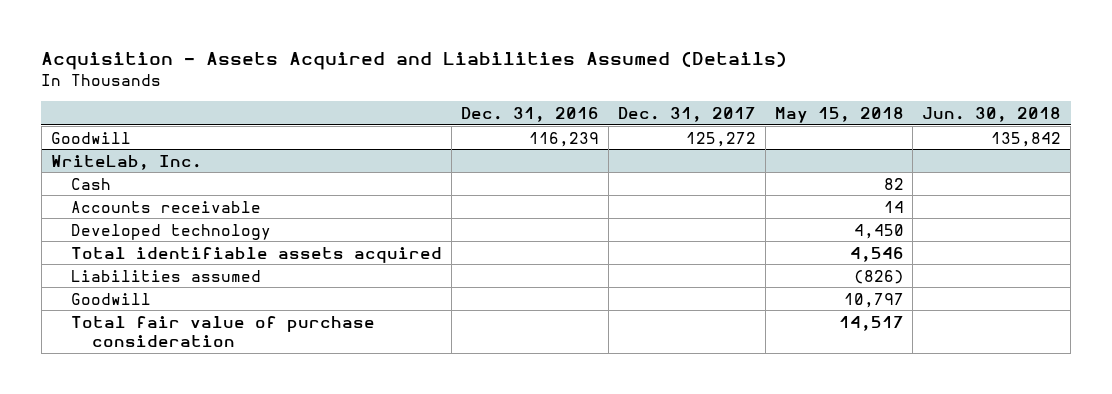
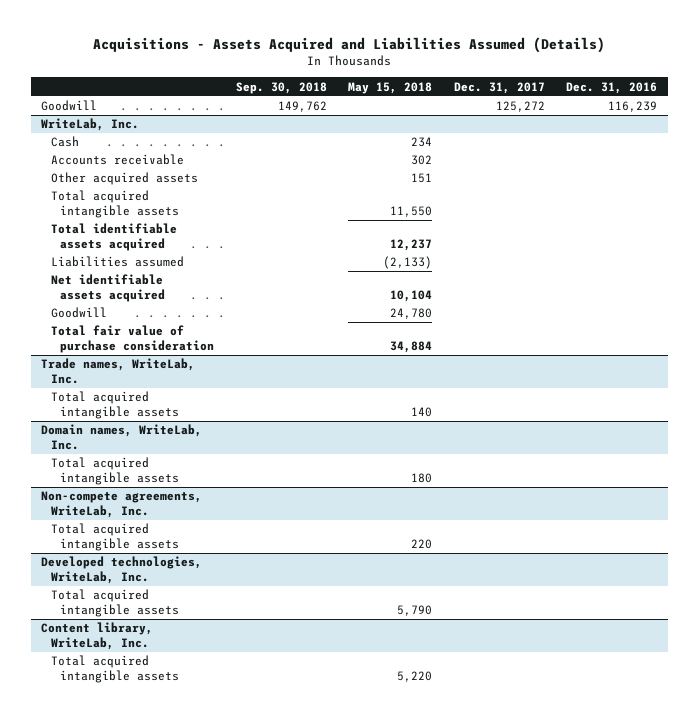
- Acquisition - Assets Acquired and Liabilities Assumed (Details)
+ Acquisitions - Assets Acquired and Liabilities Assumed (Details)
- | Dec. 31, 2016 | Dec. 31, 2017 | May 15, 2018 | Jun. 30, 2018
+ | Sep. 30, 2018 | May 15, 2018 | Dec. 31, 2017 | Dec. 31, 2016
@ WriteLab, Inc.
- Cash | | | 82 |
- Accounts receivable | | | 14 |
- Developed technology | | | 4,450 |
- Total identifiable assets acquired | | | 4,546 |
- Liabilities assumed | | | (826) |
- Goodwill | | | 10,797 |
- Total fair value of purchase consideration | | | 14,517 |
+ Cash | | 234 | |
+ Accounts receivable | | 302 | |
+ Other acquired assets | | 151 | |
+ Total acquired intangible assets | | 11,550 | |
+ Total identifiable assets acquired | | 12,237 | |
+ Liabilities assumed | | (2,133) | |
+ Net identifiable assets acquired | | 10,104 | |
+ Goodwill | | 24,780 | |
+ Total fair value of purchase consideration | | 34,884 | |
+ Trade names, WriteLab, Inc.
+ Total acquired intangible assets | | 140 | |
+ Domain names, WriteLab, Inc.
+ Total acquired intangible assets | | 180 | |
+ Non-compete agreements, WriteLab, Inc.
+ Total acquired intangible assets | | 220 | |
+ Developed technologies, WriteLab, Inc.
+ Total acquired intangible assets | | 5,790 | |
+ Content library, WriteLab, Inc.
+ Total acquired intangible assets | | 5,220 | |

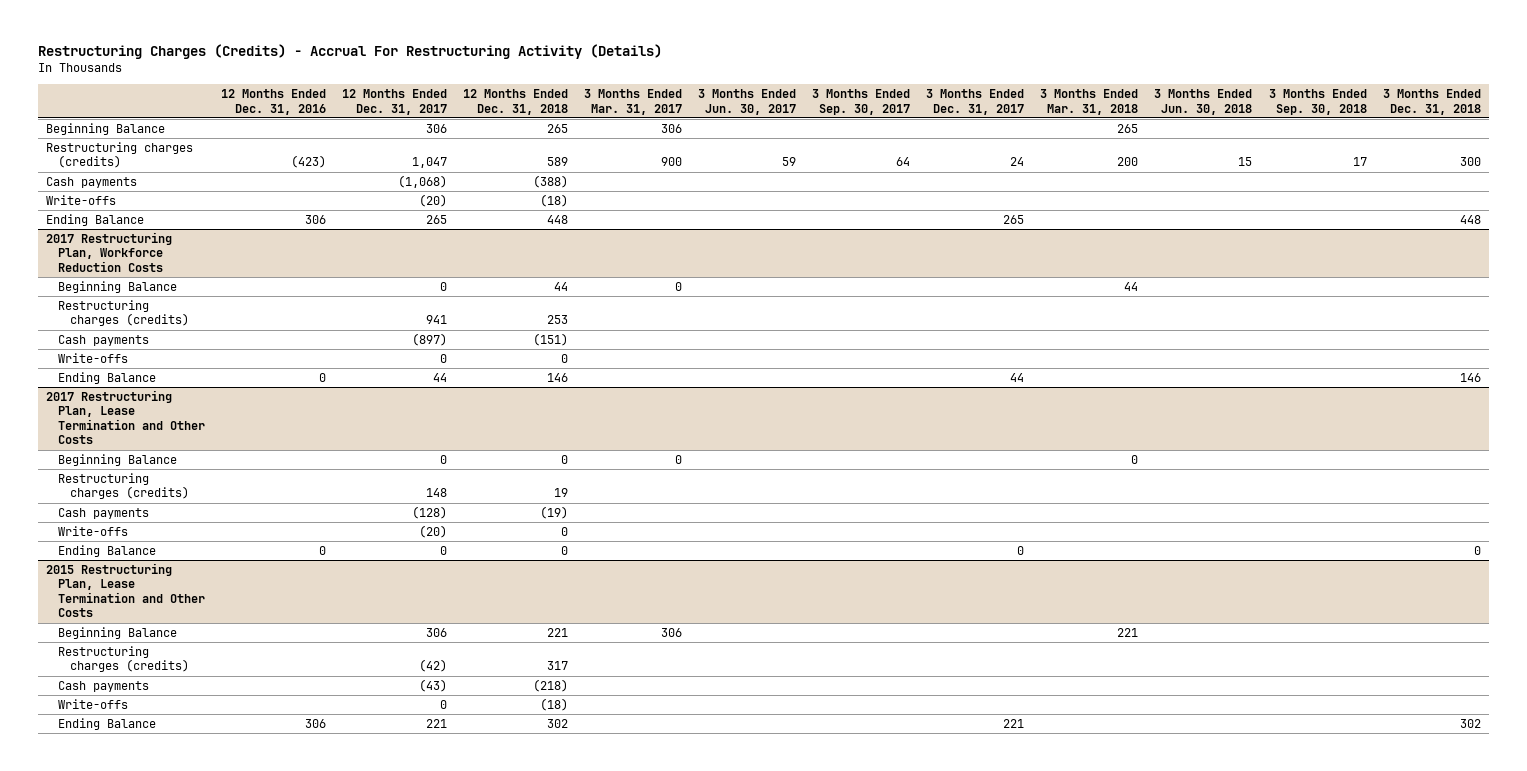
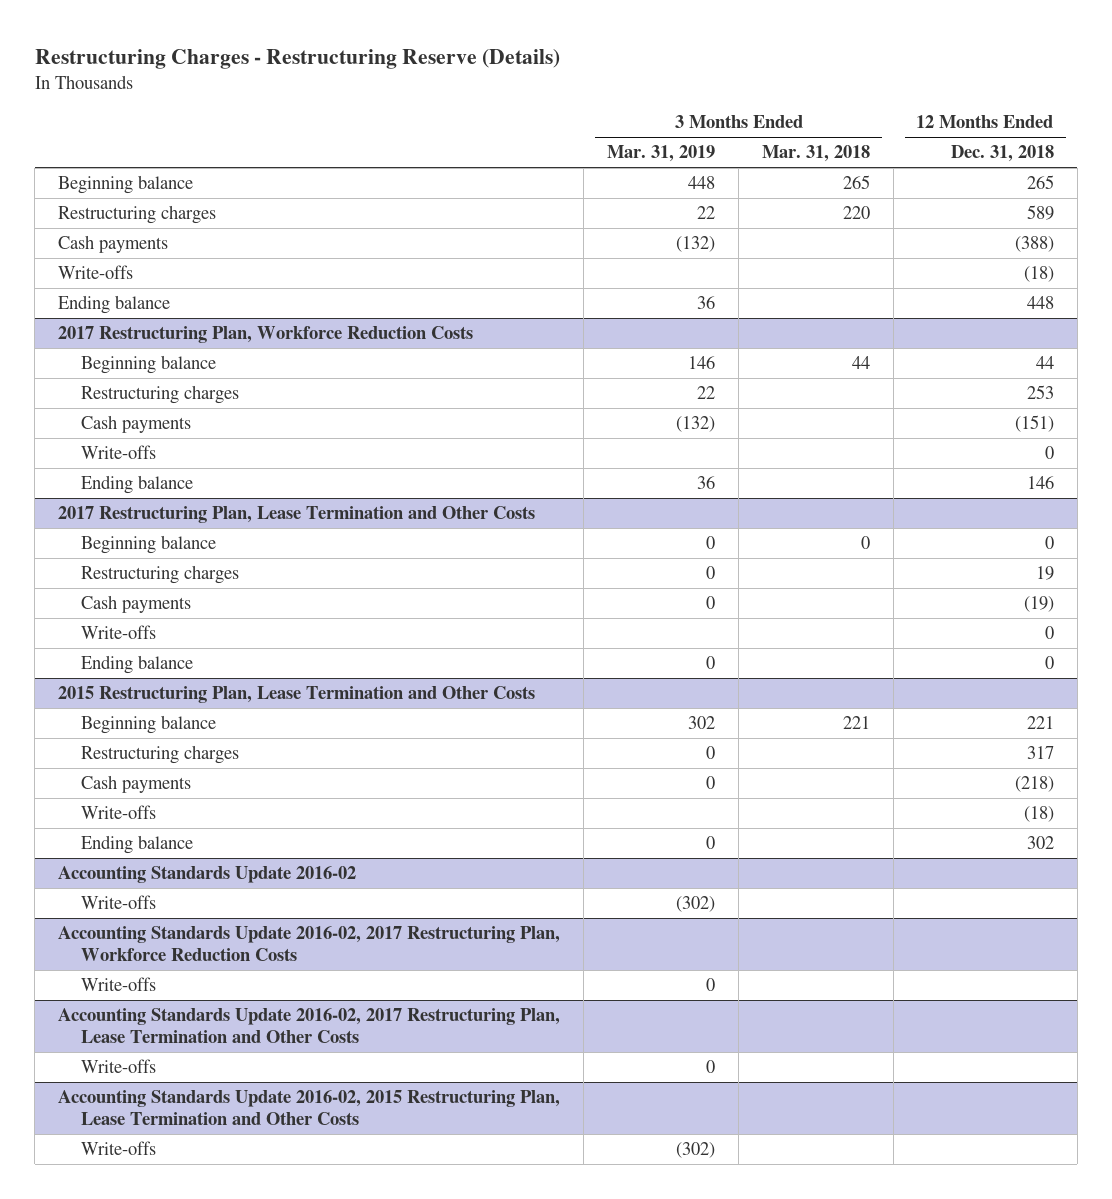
- Restructuring Charges (Credits) - Accrual For Restructuring Activity (Details)
+ Restructuring Charges - Restructuring Reserve (Details)
- | 12 Months Ended Dec. 31, 2016 | 12 Months Ended Dec. 31, 2017 | 12 Months Ended Dec. 31, 2018 | 3 Months Ended Mar. 31, 2017 | 3 Months Ended Jun. 30, 2017 | 3 Months Ended Sep. 30, 2017 | 3 Months Ended Dec. 31, 2017 | 3 Months Ended Mar. 31, 2018 | 3 Months Ended Jun. 30, 2018 | 3 Months Ended Sep. 30, 2018 | 3 Months Ended Dec. 31, 2018
+ | 3 Months Ended Mar. 31, 2019 | 3 Months Ended Mar. 31, 2018 | 12 Months Ended Dec. 31, 2018
- Beginning Balance | | 306 | 265 | 306 | | | | 265 | | |
- Restructuring charges (credits) | (423) | 1,047 | 589 | 900 | 59 | 64 | 24 | 200 | 15 | 17 | 300
+ Beginning balance | 448 | 265 | 265
+ Restructuring charges | 22 | 220 | 589
- Ending Balance | 306 | 265 | 448 | | | | 265 | | | | 448
+ Ending balance | 36 | | 448
@ 2017 Restructuring Plan, Workforce Reduction Costs
- Beginning Balance | | 0 | 44 | 0 | | | | 44 | | |
- Restructuring charges (credits) | | 941 | 253 | | | | | | | |
+ Beginning balance | 146 | 44 | 44
+ Restructuring charges | 22 | | 253
- Ending Balance | 0 | 44 | 146 | | | | 44 | | | | 146
+ Ending balance | 36 | | 146
@ 2017 Restructuring Plan, Lease Termination and Other Costs
- Beginning Balance | | 0 | 0 | 0 | | | | 0 | | |
- Restructuring charges (credits) | | 148 | 19 | | | | | | | |
+ Beginning balance | 0 | 0 | 0
+ Restructuring charges | 0 | | 19
- Ending Balance | 0 | 0 | 0 | | | | 0 | | | | 0
+ Ending balance | 0 | | 0
@ 2015 Restructuring Plan, Lease Termination and Other Costs
- Beginning Balance | | 306 | 221 | 306 | | | | 221 | | |
- Restructuring charges (credits) | | (42) | 317 | | | | | | | |
+ Beginning balance | 302 | 221 | 221
+ Restructuring charges | 0 | | 317
- Ending Balance | 306 | 221 | 302 | | | | 221 | | | | 302
+ Ending balance | 0 | | 302
+ Accounting Standards Update 2016-02
+ Write-offs | (302) | |
+ Accounting Standards Update 2016-02, 2017 Restructuring Plan, Workforce Reduction Costs
+ Write-offs | 0 | |
+ Accounting Standards Update 2016-02, 2017 Restructuring Plan, Lease Termination and Other Costs
+ Write-offs | 0 | |
+ Accounting Standards Update 2016-02, 2015 Restructuring Plan, Lease Termination and Other Costs
+ Write-offs | (302) | |

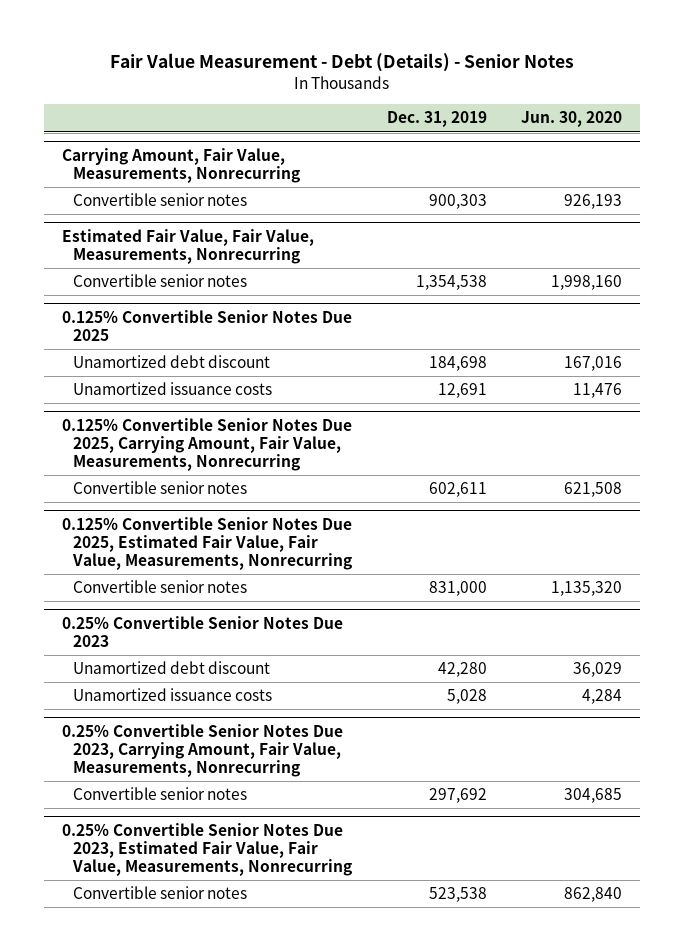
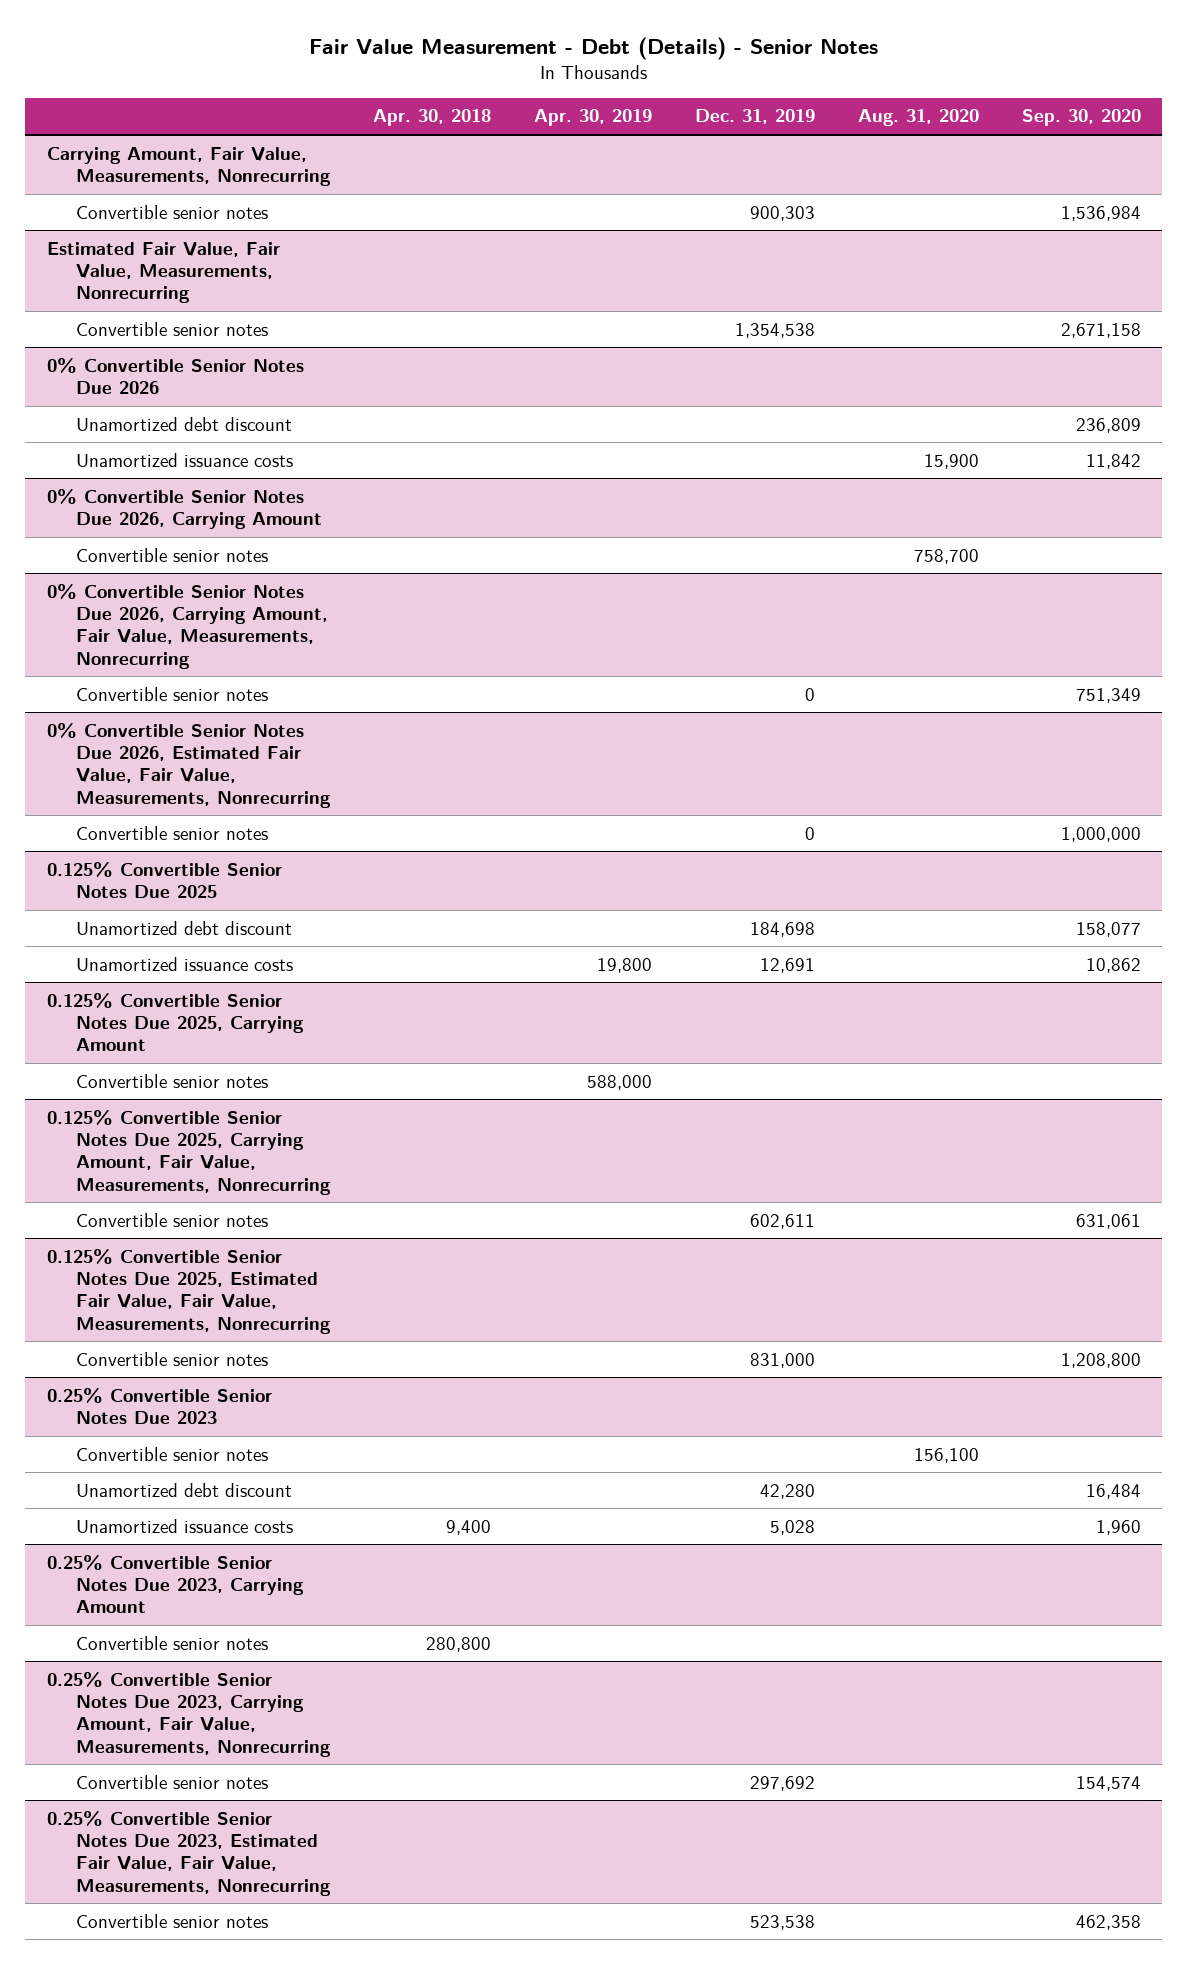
- | Dec. 31, 2019 | Jun. 30, 2020
+ | Apr. 30, 2018 | Apr. 30, 2019 | Dec. 31, 2019 | Aug. 31, 2020 | Sep. 30, 2020
+ 0% Convertible Senior Notes Due 2026
+ Unamortized debt discount | | | | | 236,809
+ Unamortized issuance costs | | | | 15,900 | 11,842
+ 0% Convertible Senior Notes Due 2026, Carrying Amount
+ Convertible senior notes | | | | 758,700 |
+ 0% Convertible Senior Notes Due 2026, Carrying Amount, Fair Value, Measurements, Nonrecurring
+ Convertible senior notes | | | 0 | | 751,349
+ 0% Convertible Senior Notes Due 2026, Estimated Fair Value, Fair Value, Measurements, Nonrecurring
+ Convertible senior notes | | | 0 | | 1,000,000
+ 0.125% Convertible Senior Notes Due 2025, Carrying Amount
+ Convertible senior notes | | 588,000 | | |
@ 0.25% Convertible Senior Notes Due 2023
+ Convertible senior notes | | | | 156,100 |
+ 0.25% Convertible Senior Notes Due 2023, Carrying Amount
+ Convertible senior notes | 280,800 | | | |

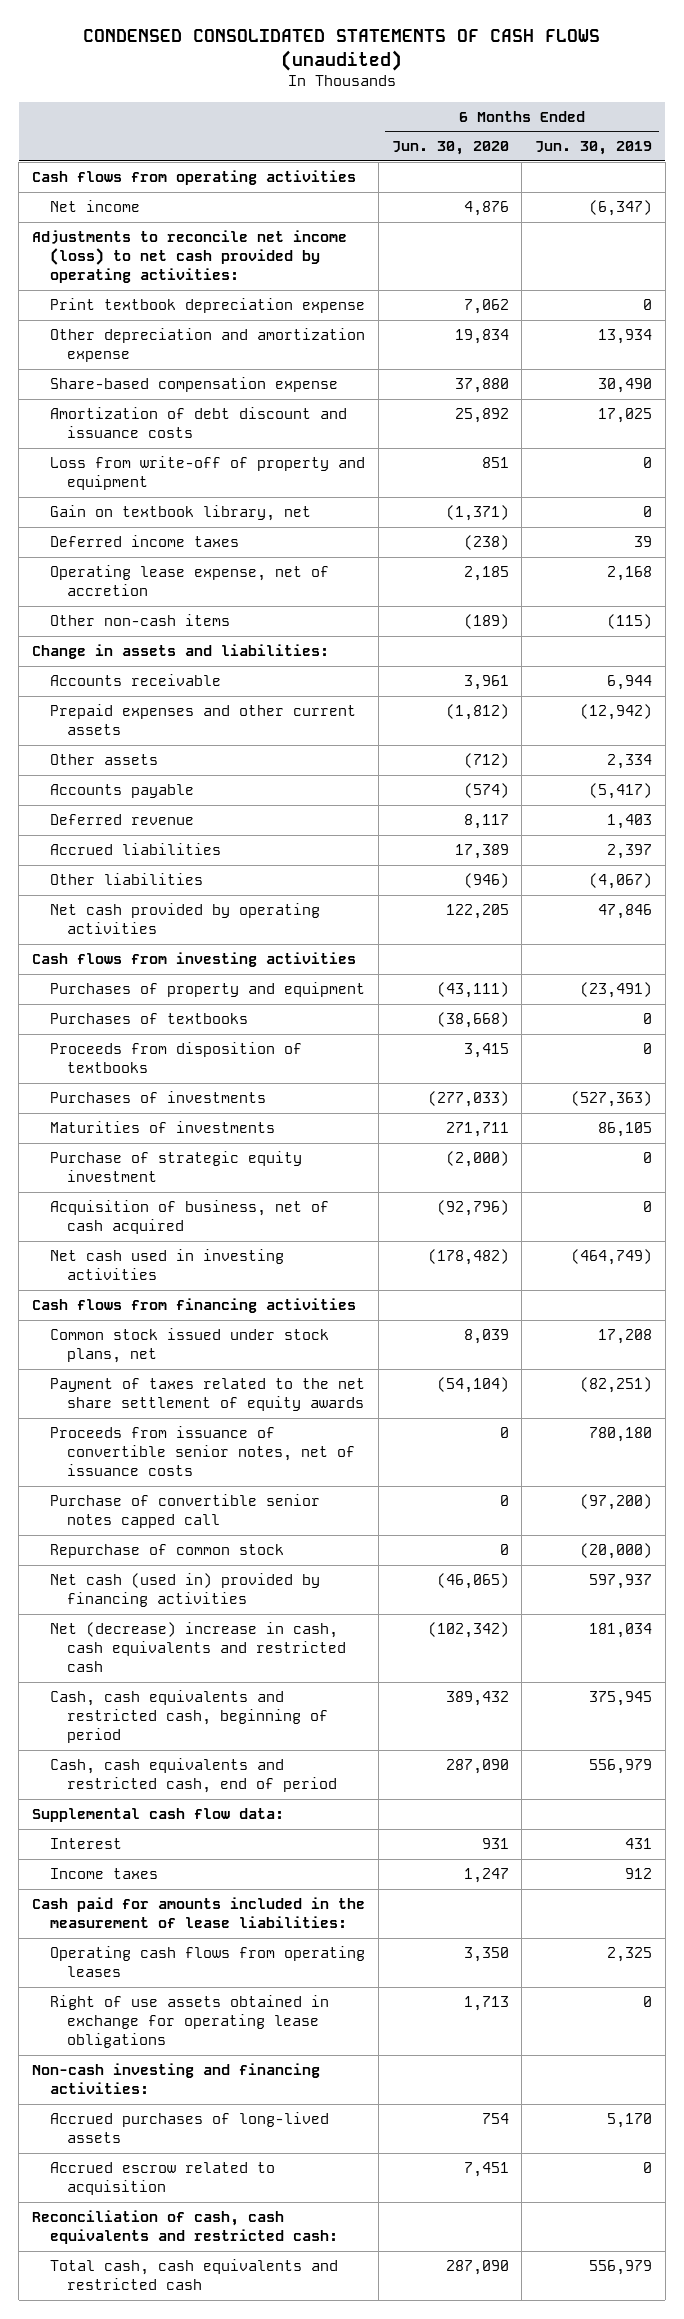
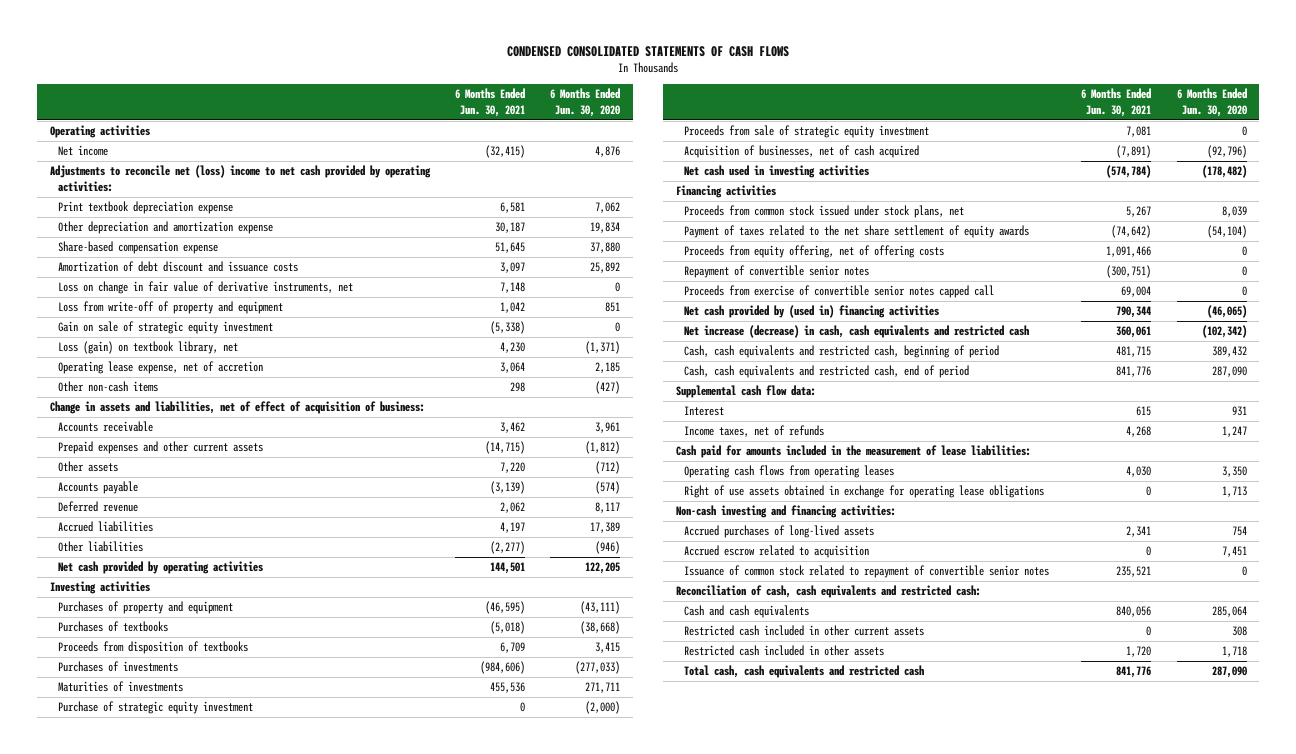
- CONDENSED CONSOLIDATED STATEMENTS OF CASH FLOWS (unaudited)
+ CONDENSED CONSOLIDATED STATEMENTS OF CASH FLOWS
- | 6 Months Ended Jun. 30, 2020 | 6 Months Ended Jun. 30, 2019
+ | 6 Months Ended Jun. 30, 2021 | 6 Months Ended Jun. 30, 2020
- Cash flows from operating activities
+ Operating activities
- Adjustments to reconcile net income (loss) to net cash provided by operating activities:
+ Adjustments to reconcile net (loss) income to net cash provided by operating activities:
+ Loss on change in fair value of derivative instruments, net | 7,148 | 0
- Gain on textbook library, net | (1,371) | 0
- Deferred income taxes | (238) | 39
+ Gain on sale of strategic equity investment | (5,338) | 0
+ Loss (gain) on textbook library, net | 4,230 | (1,371)
- Other non-cash items | (189) | (115)
- Change in assets and liabilities:
+ Other non-cash items | 298 | (427)
+ Change in assets and liabilities, net of effect of acquisition of business:
- Cash flows from investing activities
+ Investing activities
- Acquisition of business, net of cash acquired | (92,796) | 0
+ Proceeds from sale of strategic equity investment | 7,081 | 0
+ Acquisition of businesses, net of cash acquired | (7,891) | (92,796)
- Cash flows from financing activities
- Common stock issued under stock plans, net | 8,039 | 17,208
+ Financing activities
+ Proceeds from common stock issued under stock plans, net | 5,267 | 8,039
- Proceeds from issuance of convertible senior notes, net of issuance costs | 0 | 780,180
- Purchase of convertible senior notes capped call | 0 | (97,200)
- Repurchase of common stock | 0 | (20,000)
- Net cash (used in) provided by financing activities | (46,065) | 597,937
- Net (decrease) increase in cash, cash equivalents and restricted cash | (102,342) | 181,034
+ Proceeds from equity offering, net of offering costs | 1,091,466 | 0
+ Repayment of convertible senior notes | (300,751) | 0
+ Proceeds from exercise of convertible senior notes capped call | 69,004 | 0
+ Net cash provided by (used in) financing activities | 790,344 | (46,065)
+ Net increase (decrease) in cash, cash equivalents and restricted cash | 360,061 | (102,342)
- Income taxes | 1,247 | 912
+ Income taxes, net of refunds | 4,268 | 1,247
+ Issuance of common stock related to repayment of convertible senior notes | 235,521 | 0
+ Cash and cash equivalents | 840,056 | 285,064
+ Restricted cash included in other current assets | 0 | 308
+ Restricted cash included in other assets | 1,720 | 1,718

